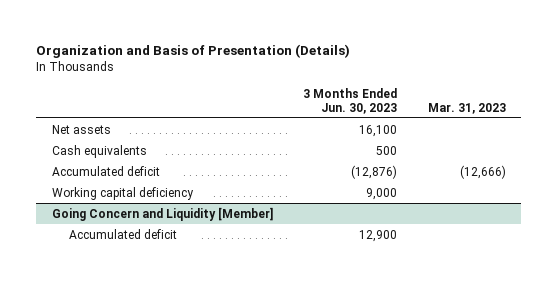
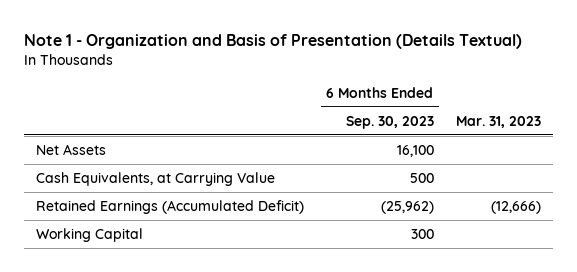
- Organization and Basis of Presentation (Details)
+ Note 1 - Organization and Basis of Presentation (Details Textual)
- | 3 Months Ended Jun. 30, 2023 | Mar. 31, 2023
+ | 6 Months Ended Sep. 30, 2023 | Mar. 31, 2023
- Net assets | 16,100 |
- Cash equivalents | 500 |
- Accumulated deficit | (12,876) | (12,666)
- Working capital deficiency | 9,000 |
- Going Concern and Liquidity [Member]
- Accumulated deficit | 12,900 |
+ Net Assets | 16,100 |
+ Cash Equivalents, at Carrying Value | 500 |
+ Retained Earnings (Accumulated Deficit) | (25,962) | (12,666)
+ Working Capital | 300 |

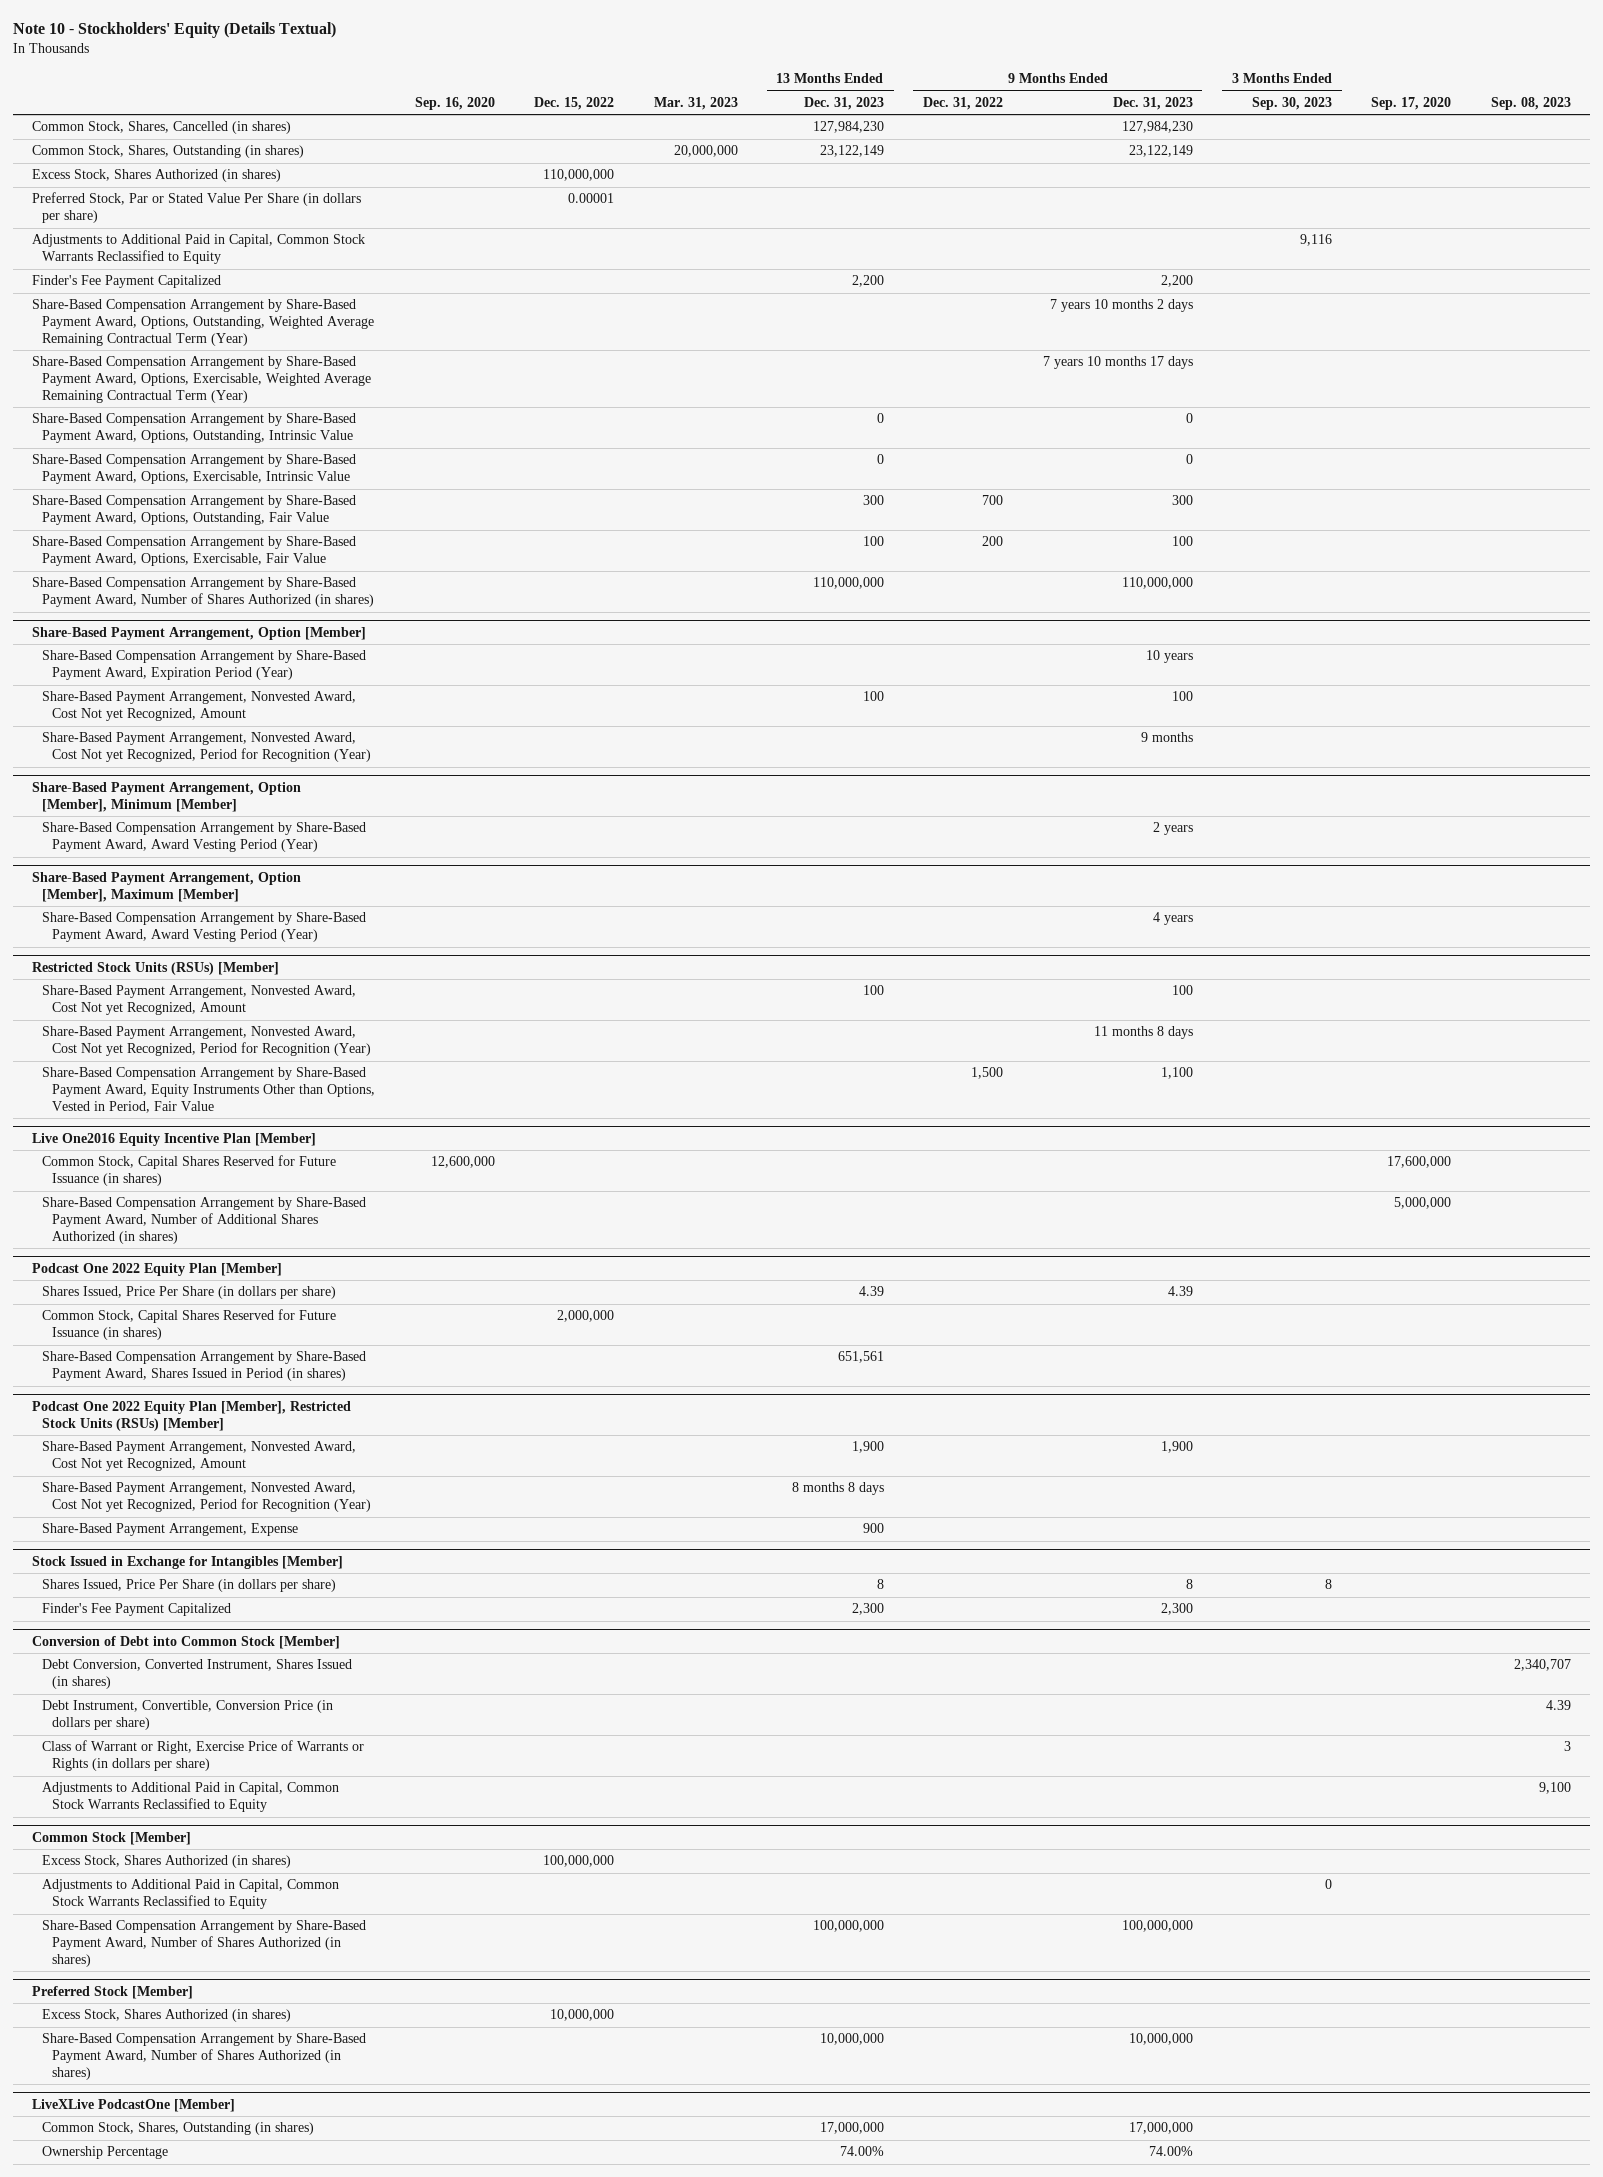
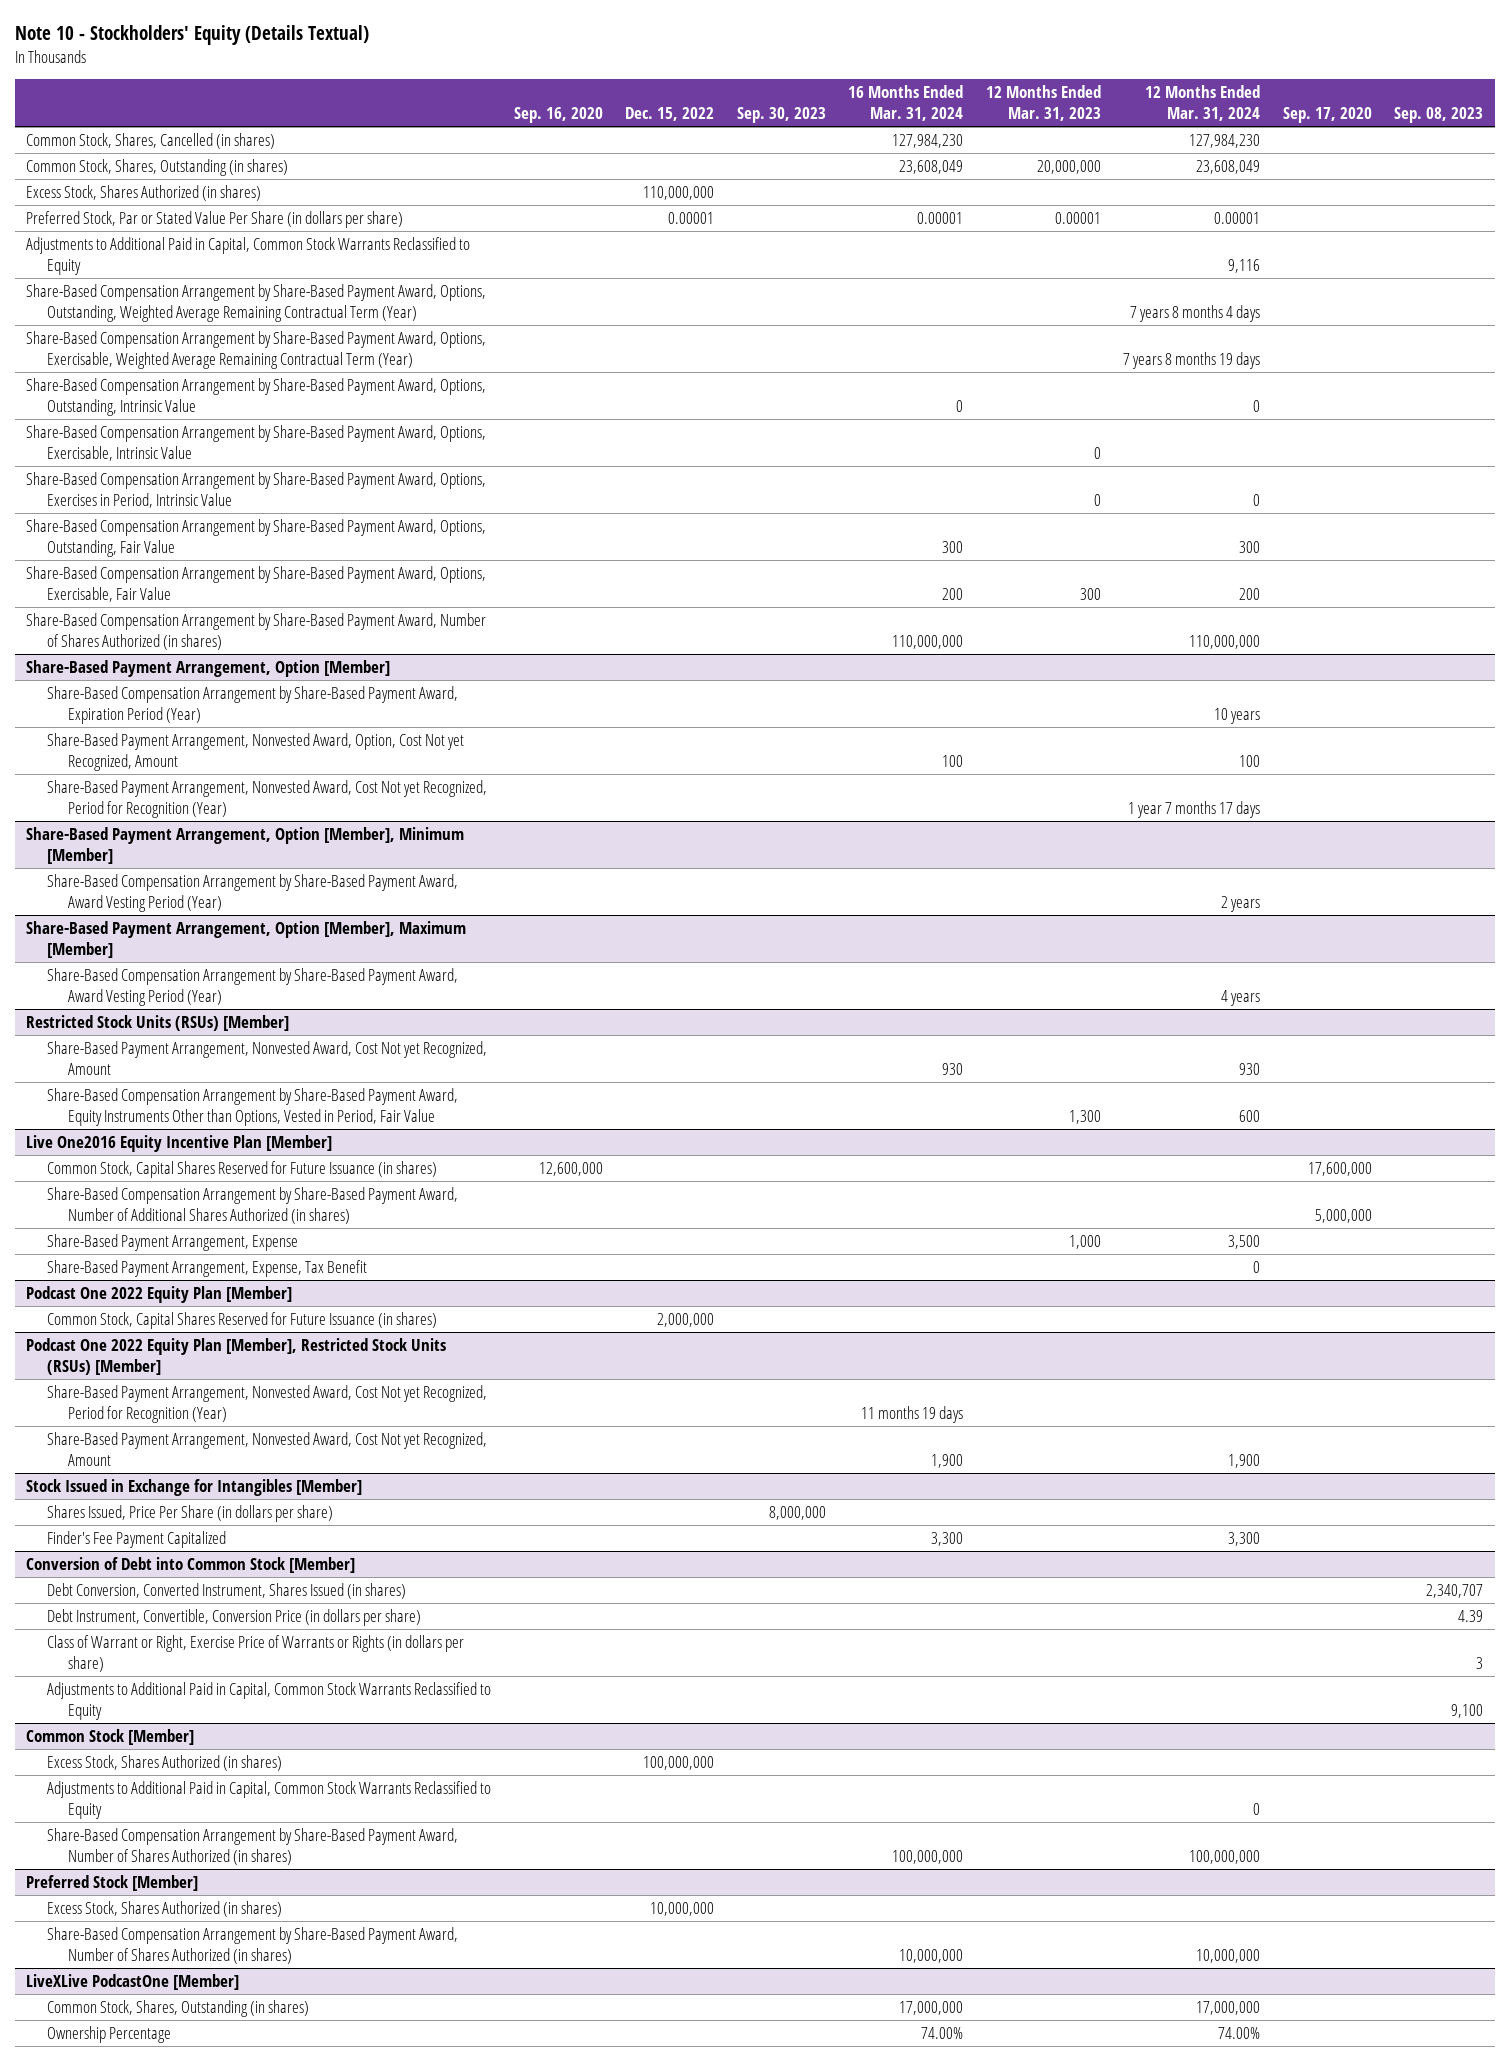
- | Sep. 16, 2020 | Dec. 15, 2022 | Mar. 31, 2023 | 13 Months Ended Dec. 31, 2023 | 9 Months Ended Dec. 31, 2022 | 9 Months Ended Dec. 31, 2023 | 3 Months Ended Sep. 30, 2023 | Sep. 17, 2020 | Sep. 08, 2023
+ | Sep. 16, 2020 | Dec. 15, 2022 | Sep. 30, 2023 | 16 Months Ended Mar. 31, 2024 | 12 Months Ended Mar. 31, 2023 | 12 Months Ended Mar. 31, 2024 | Sep. 17, 2020 | Sep. 08, 2023
- Finder's Fee Payment Capitalized | | | | 2,200 | | 2,200 | | |
+ Share-Based Compensation Arrangement by Share-Based Payment Award, Options, Exercises in Period, Intrinsic Value | | | | | 0 | 0 | |
@ Share-Based Payment Arrangement, Option [Member]
- Share-Based Payment Arrangement, Nonvested Award, Cost Not yet Recognized, Amount | | | | 100 | | 100 | | |
+ Share-Based Payment Arrangement, Nonvested Award, Option, Cost Not yet Recognized, Amount | | | | 100 | | 100 | |
@ Restricted Stock Units (RSUs) [Member]
- Share-Based Payment Arrangement, Nonvested Award, Cost Not yet Recognized, Period for Recognition (Year) | | | | | | 11 months 8 days | | |
@ Live One2016 Equity Incentive Plan [Member]
+ Share-Based Payment Arrangement, Expense | | | | | 1,000 | 3,500 | |
+ Share-Based Payment Arrangement, Expense, Tax Benefit | | | | | | 0 | |
@ Podcast One 2022 Equity Plan [Member]
- Shares Issued, Price Per Share (in dollars per share) | | | | 4.39 | | 4.39 | | |
- Share-Based Compensation Arrangement by Share-Based Payment Award, Shares Issued in Period (in shares) | | | | 651,561 | | | | |
@ Podcast One 2022 Equity Plan [Member], Restricted Stock Units (RSUs) [Member]
- Share-Based Payment Arrangement, Expense | | | | 900 | | | | |
moved down: Share-Based Payment Arrangement, Nonvested Award, Cost Not yet Recognized, Amount | | | | 1,900 | | 1,900 | |

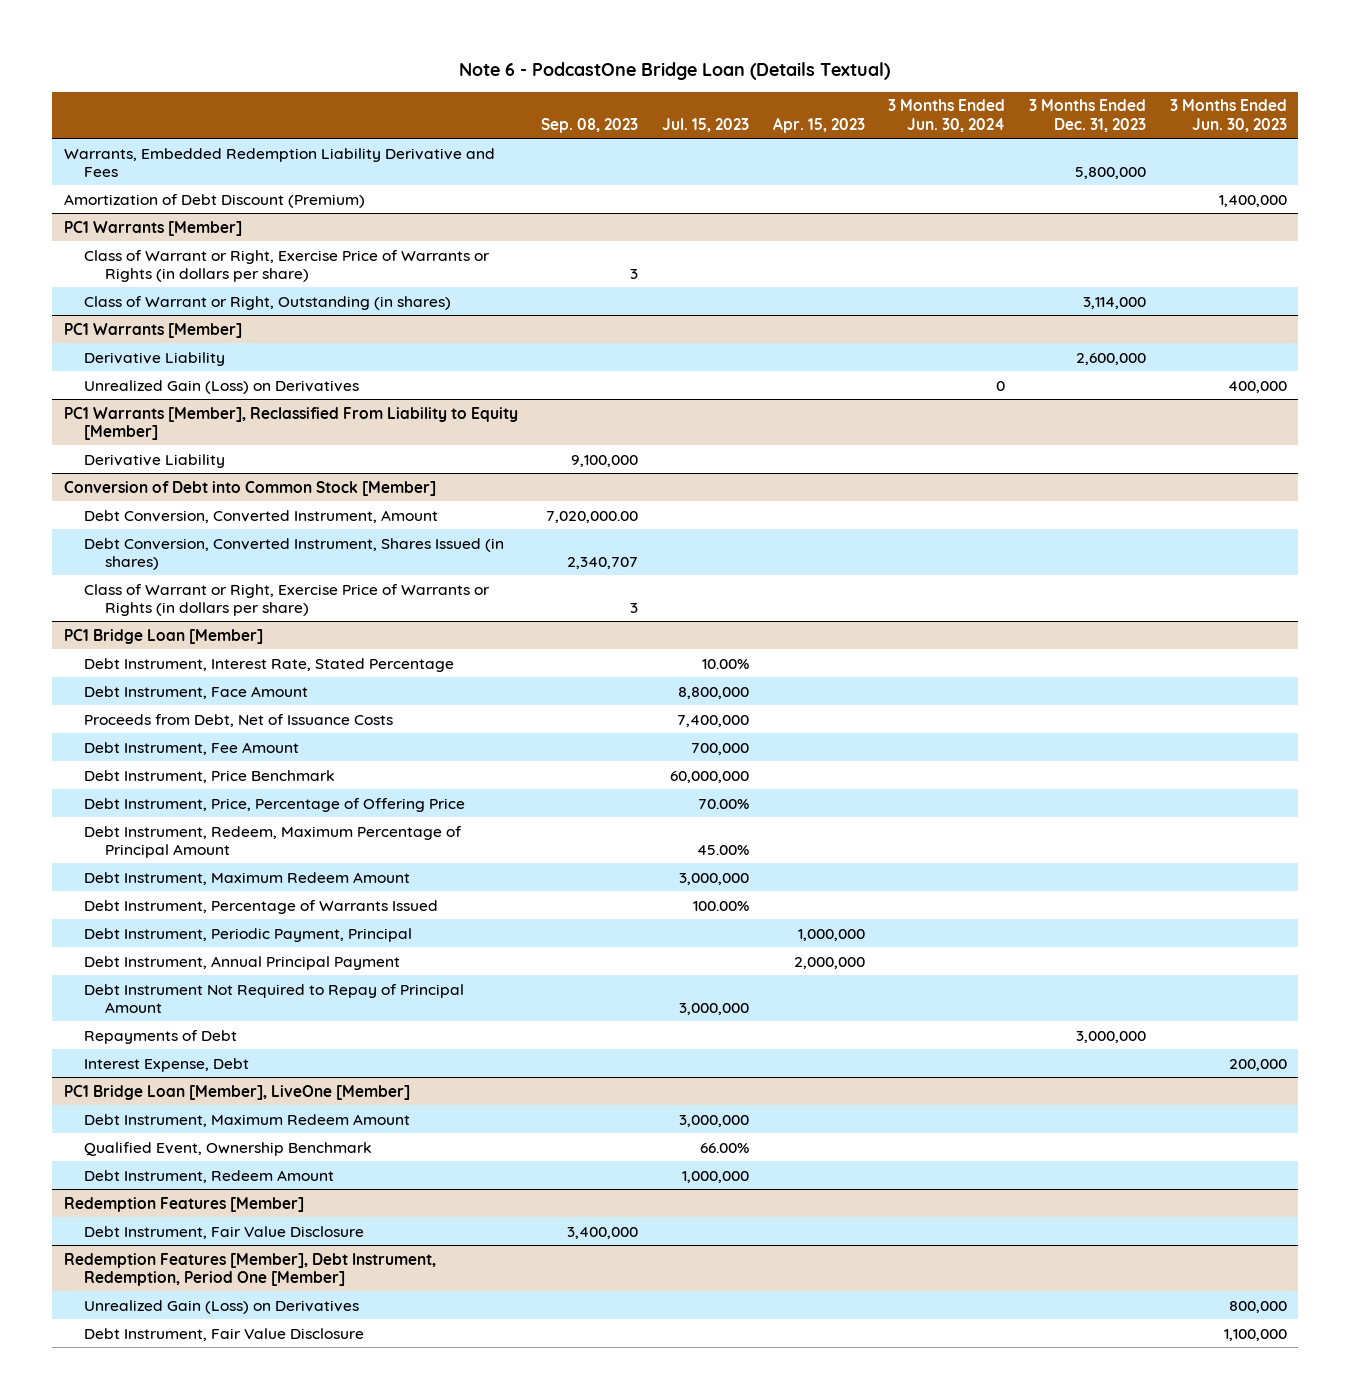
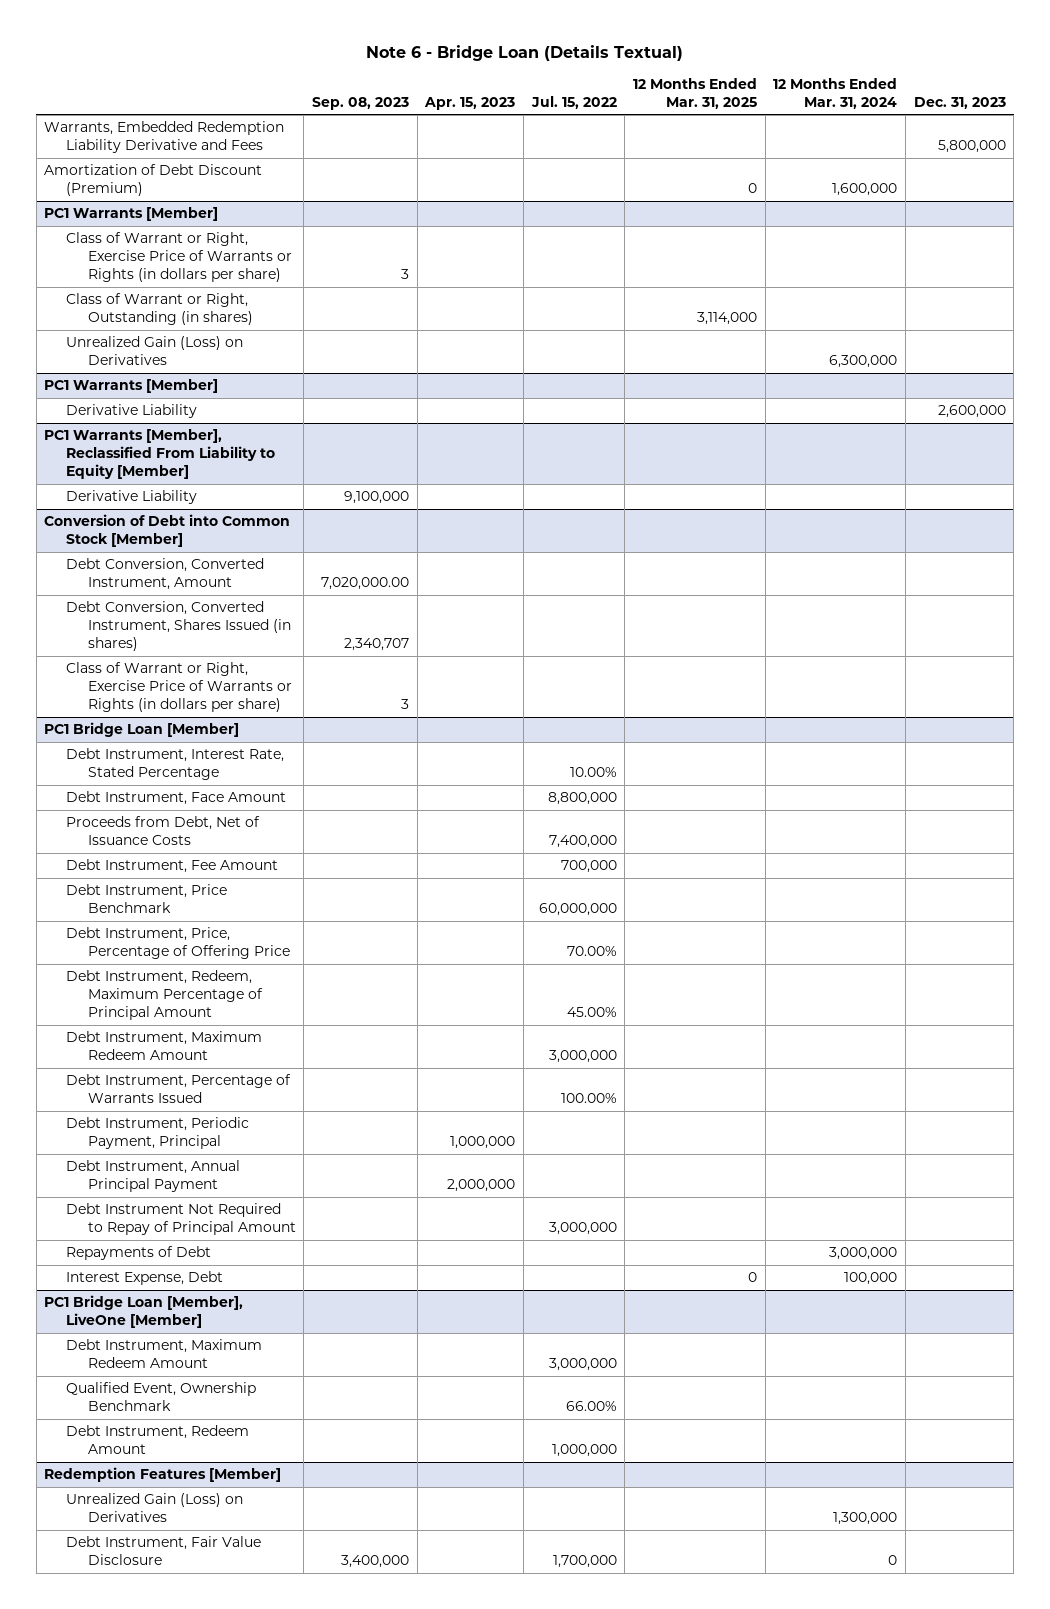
- Note 6 - PodcastOne Bridge Loan (Details Textual)
+ Note 6 - Bridge Loan (Details Textual)
- | Sep. 08, 2023 | Jul. 15, 2023 | Apr. 15, 2023 | 3 Months Ended Jun. 30, 2024 | 3 Months Ended Dec. 31, 2023 | 3 Months Ended Jun. 30, 2023
+ | Sep. 08, 2023 | Apr. 15, 2023 | Jul. 15, 2022 | 12 Months Ended Mar. 31, 2025 | 12 Months Ended Mar. 31, 2024 | Dec. 31, 2023
@ PC1 Warrants [Member]
moved up: Unrealized Gain (Loss) on Derivatives | | | | | 6,300,000 |
@ Redemption Features [Member]
+ Unrealized Gain (Loss) on Derivatives | | | | | 1,300,000 |
- Redemption Features [Member], Debt Instrument, Redemption, Period One [Member]
- Unrealized Gain (Loss) on Derivatives | | | | | | 800,000
- Debt Instrument, Fair Value Disclosure | | | | | | 1,100,000

